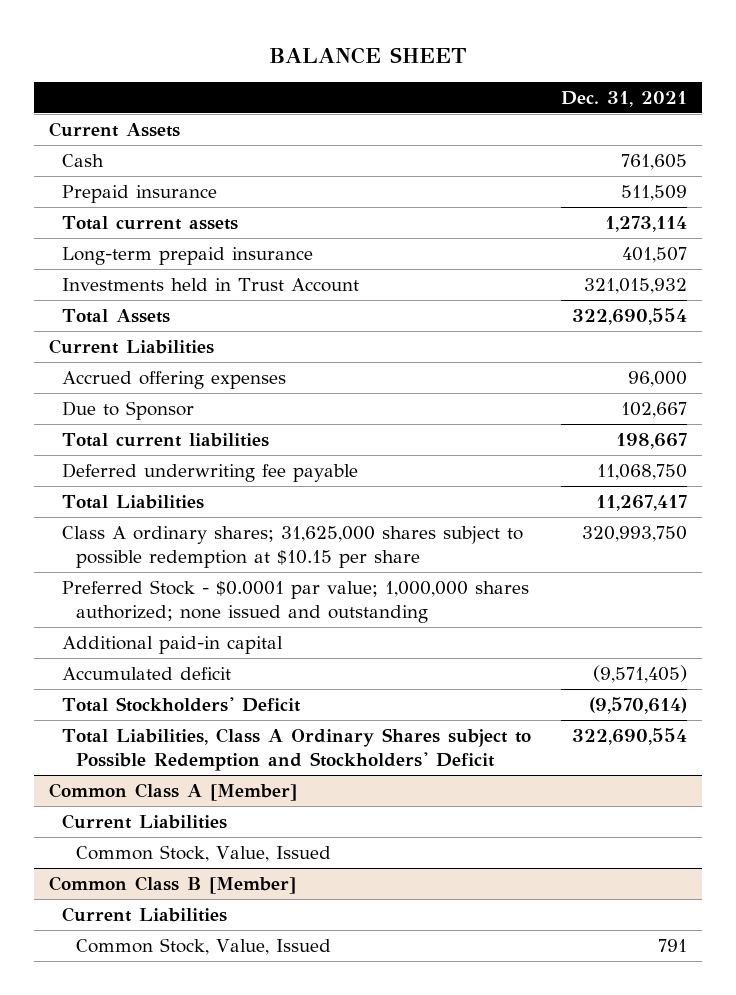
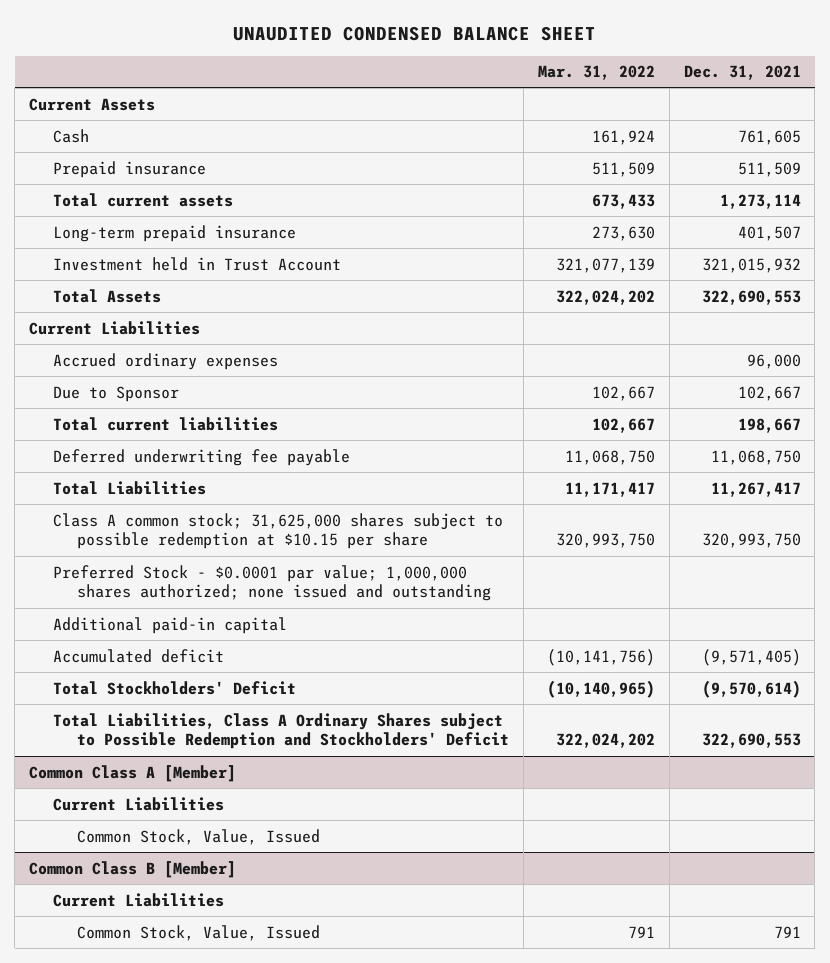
- BALANCE SHEET
+ UNAUDITED CONDENSED BALANCE SHEET
- | Dec. 31, 2021
+ | Mar. 31, 2022 | Dec. 31, 2021
- Investments held in Trust Account | 321,015,932
- Total Assets | 322,690,554
+ Investment held in Trust Account | 321,077,139 | 321,015,932
+ Total Assets | 322,024,202 | 322,690,553
- Accrued offering expenses | 96,000
+ Accrued ordinary expenses | | 96,000
- Class A ordinary shares; 31,625,000 shares subject to possible redemption at $10.15 per share | 320,993,750
+ Class A common stock; 31,625,000 shares subject to possible redemption at $10.15 per share | 320,993,750 | 320,993,750
- Total Liabilities, Class A Ordinary Shares subject to Possible Redemption and Stockholders' Deficit | 322,690,554
+ Total Liabilities, Class A Ordinary Shares subject to Possible Redemption and Stockholders' Deficit | 322,024,202 | 322,690,553

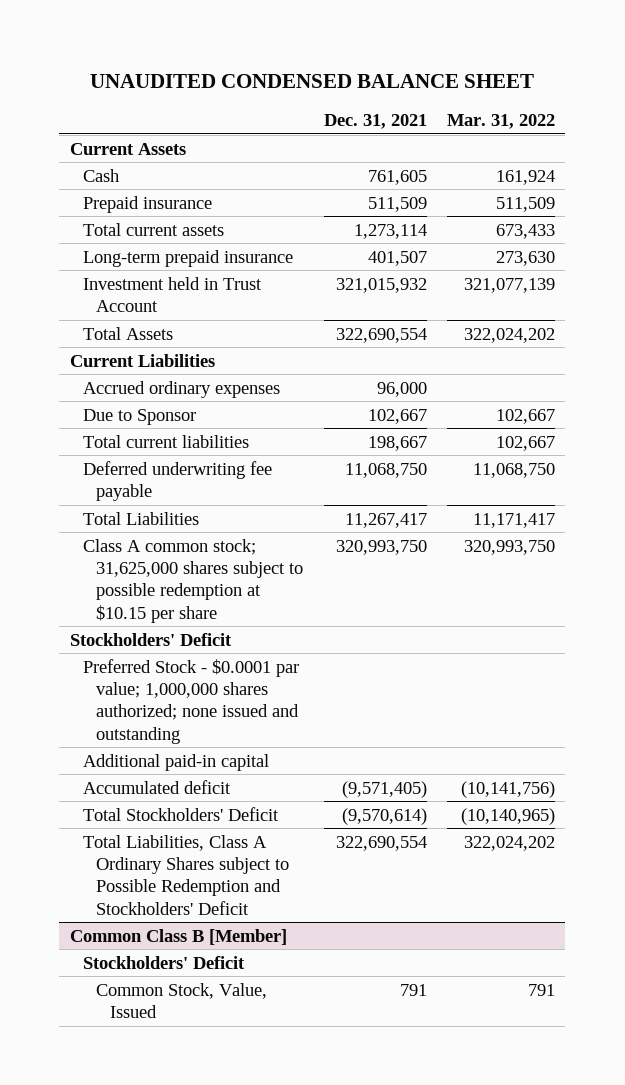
- | Mar. 31, 2022 | Dec. 31, 2021
+ | Dec. 31, 2021 | Mar. 31, 2022
- Total Assets | 322,024,202 | 322,690,553
+ Total Assets | 322,690,554 | 322,024,202
+ Stockholders' Deficit
- Total Liabilities, Class A Ordinary Shares subject to Possible Redemption and Stockholders' Deficit | 322,024,202 | 322,690,553
- Common Class A [Member]
- Current Liabilities
- Common Stock, Value, Issued
+ Total Liabilities, Class A Ordinary Shares subject to Possible Redemption and Stockholders' Deficit | 322,690,554 | 322,024,202
@ Common Class B [Member]
- Current Liabilities
+ Stockholders' Deficit

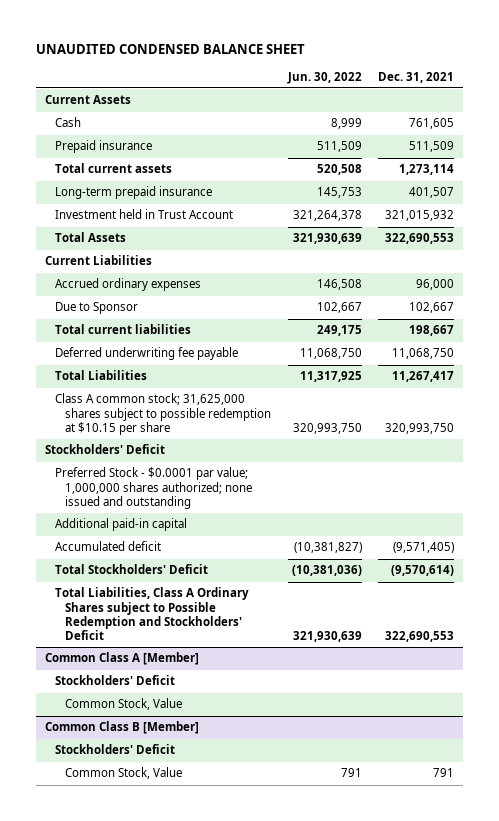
- | Dec. 31, 2021 | Mar. 31, 2022
+ | Jun. 30, 2022 | Dec. 31, 2021
- Total Assets | 322,690,554 | 322,024,202
+ Total Assets | 321,930,639 | 322,690,553
- Total Liabilities, Class A Ordinary Shares subject to Possible Redemption and Stockholders' Deficit | 322,690,554 | 322,024,202
+ Total Liabilities, Class A Ordinary Shares subject to Possible Redemption and Stockholders' Deficit | 321,930,639 | 322,690,553
+ Common Class A [Member]
+ Stockholders' Deficit
+ Common Stock, Value
@ Common Class B [Member]
- Common Stock, Value, Issued | 791 | 791
+ Common Stock, Value | 791 | 791

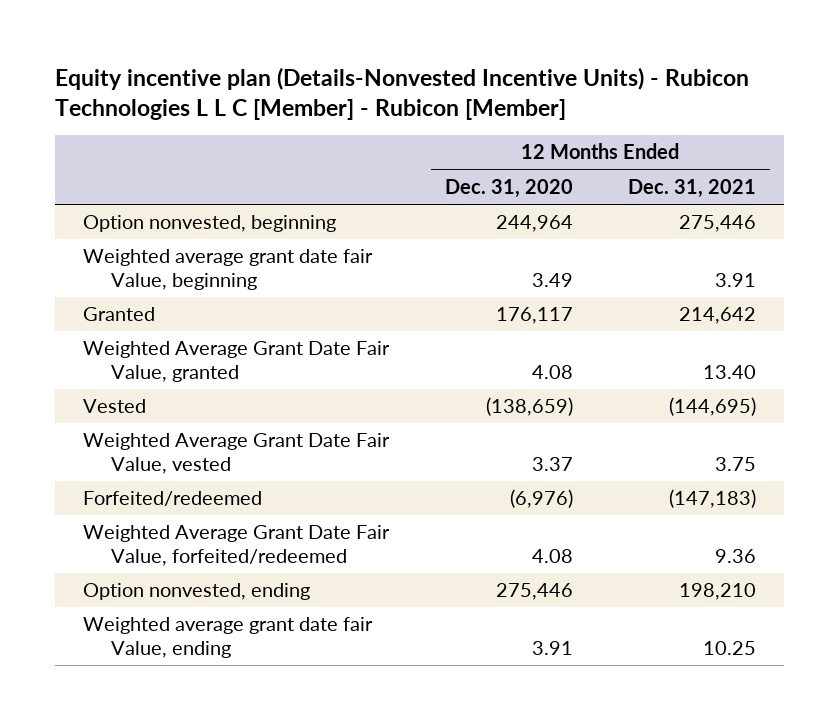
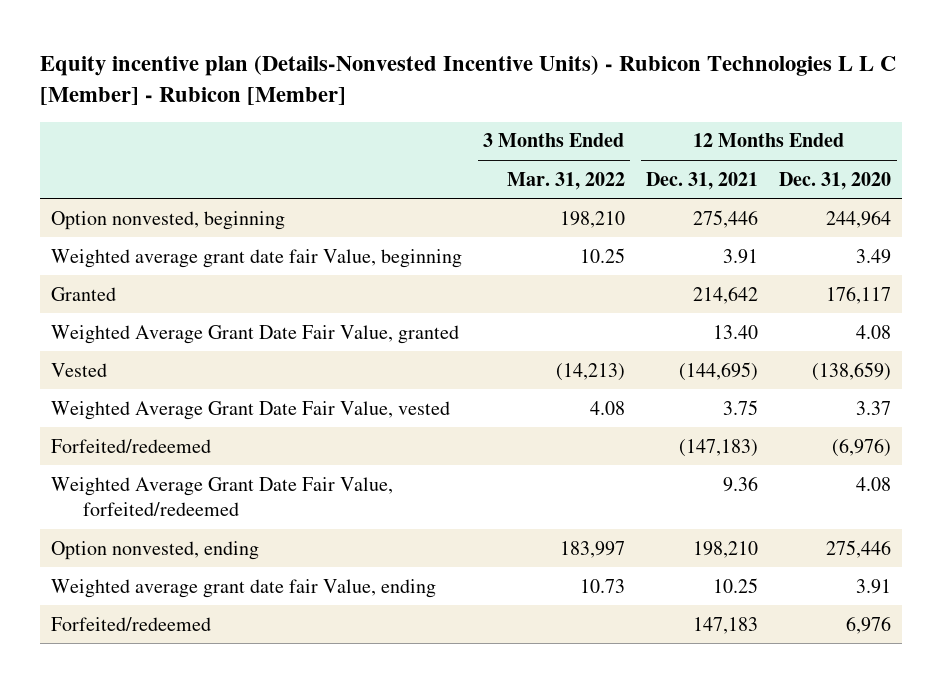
- | 12 Months Ended Dec. 31, 2020 | 12 Months Ended Dec. 31, 2021
+ | 3 Months Ended Mar. 31, 2022 | 12 Months Ended Dec. 31, 2021 | 12 Months Ended Dec. 31, 2020
+ Forfeited/redeemed | | 147,183 | 6,976

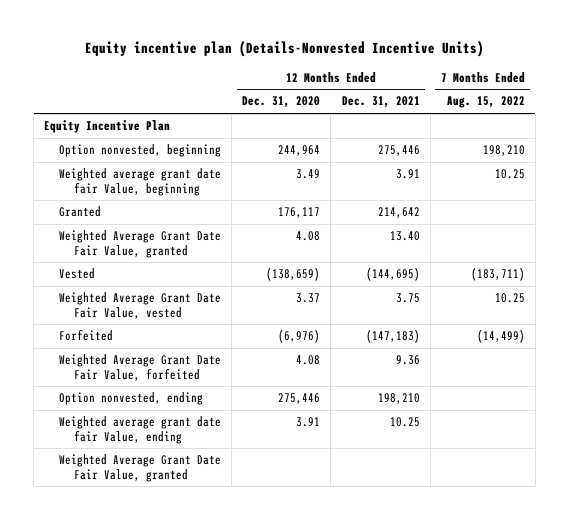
- Equity incentive plan (Details-Nonvested Incentive Units) - Rubicon Technologies L L C [Member] - Rubicon [Member]
+ Equity incentive plan (Details-Nonvested Incentive Units)
- | 3 Months Ended Mar. 31, 2022 | 12 Months Ended Dec. 31, 2021 | 12 Months Ended Dec. 31, 2020
+ | 12 Months Ended Dec. 31, 2020 | 12 Months Ended Dec. 31, 2021 | 7 Months Ended Aug. 15, 2022
+ Equity Incentive Plan
- Forfeited/redeemed | | (147,183) | (6,976)
- Weighted Average Grant Date Fair Value, forfeited/redeemed | | 9.36 | 4.08
+ Forfeited | (6,976) | (147,183) | (14,499)
+ Weighted Average Grant Date Fair Value, forfeited | 4.08 | 9.36 |
- Forfeited/redeemed | | 147,183 | 6,976
+ Weighted Average Grant Date Fair Value, granted

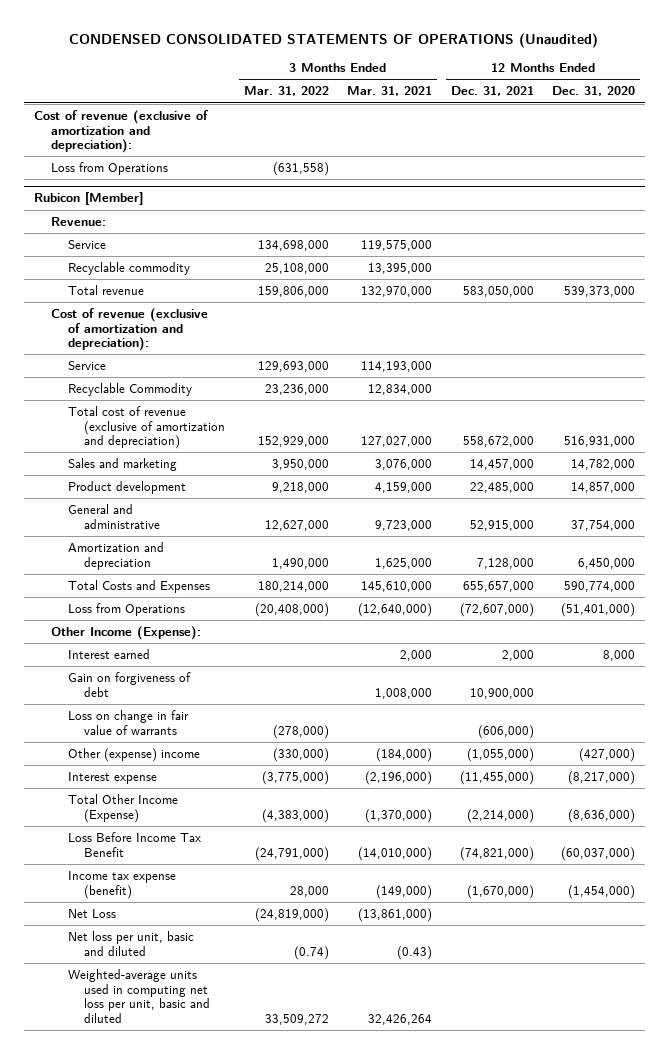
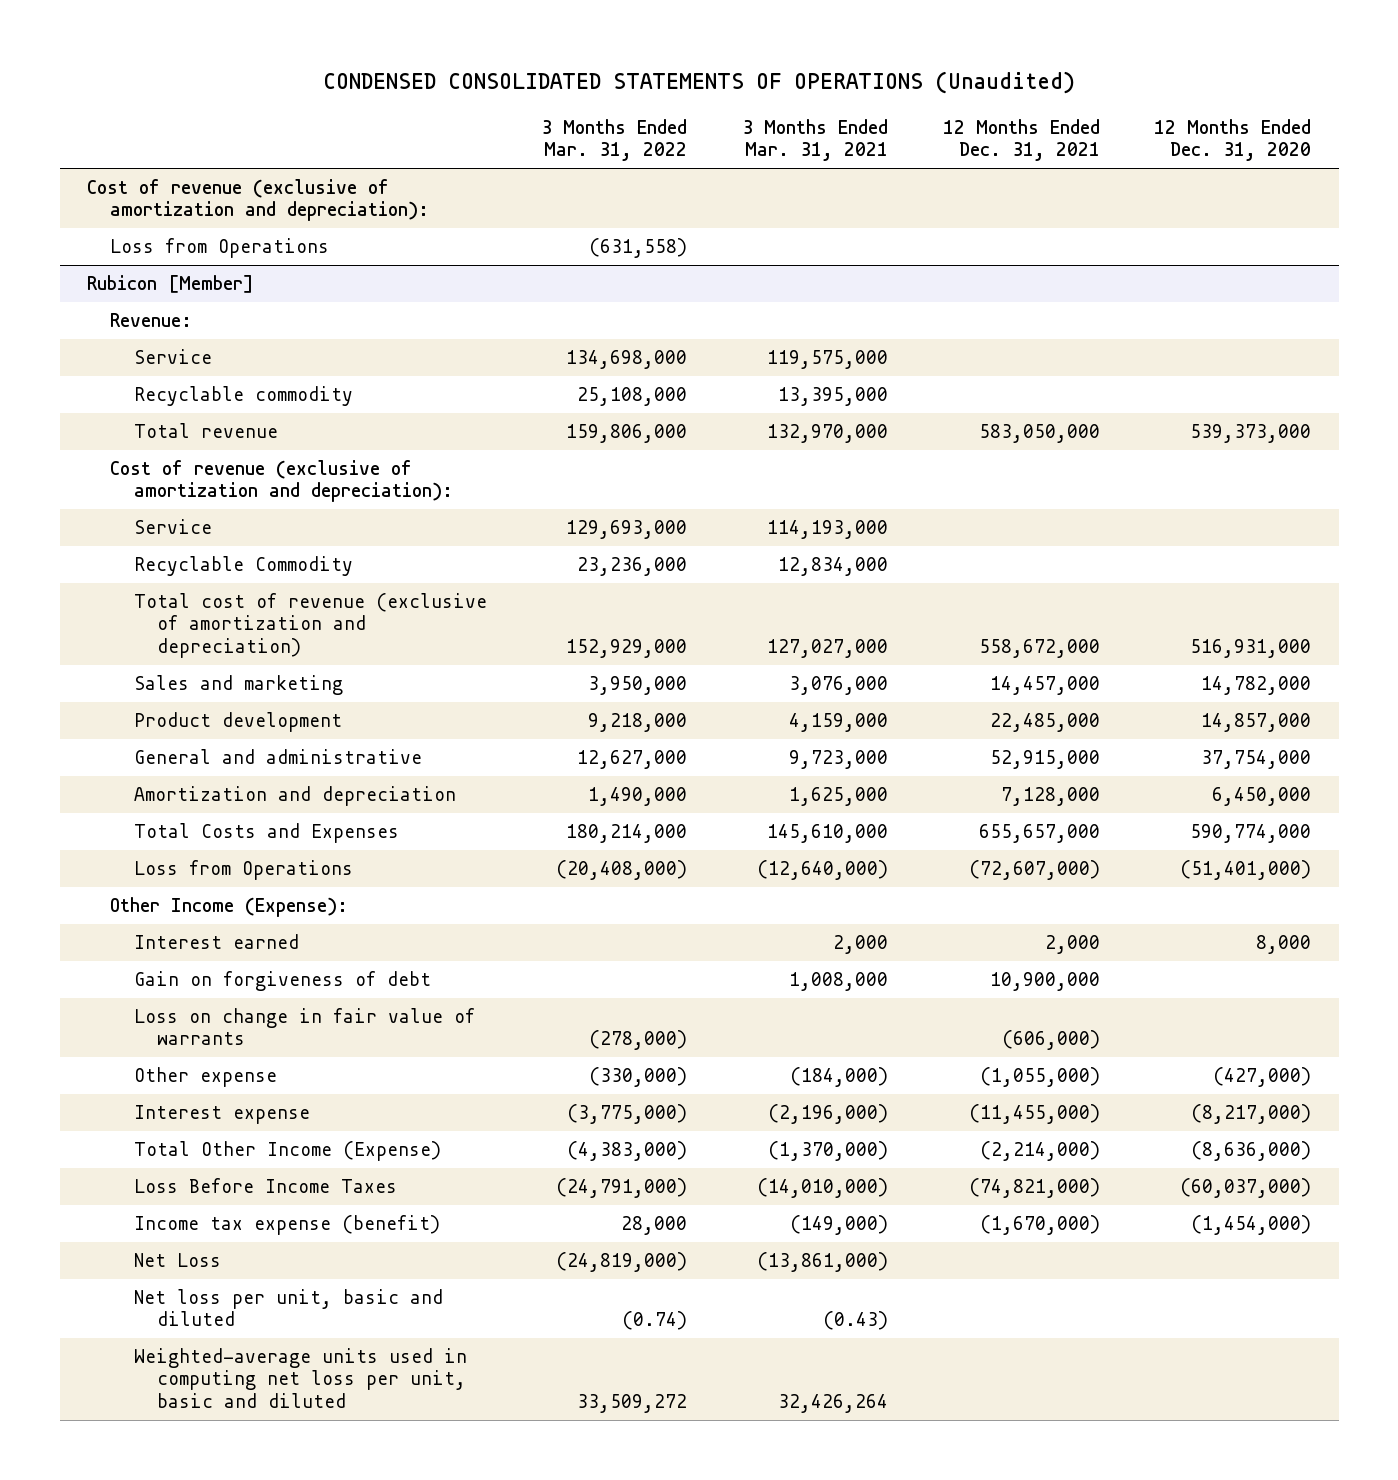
@ Rubicon [Member]
- Other (expense) income | (330,000) | (184,000) | (1,055,000) | (427,000)
+ Other expense | (330,000) | (184,000) | (1,055,000) | (427,000)
- Loss Before Income Tax Benefit | (24,791,000) | (14,010,000) | (74,821,000) | (60,037,000)
+ Loss Before Income Taxes | (24,791,000) | (14,010,000) | (74,821,000) | (60,037,000)

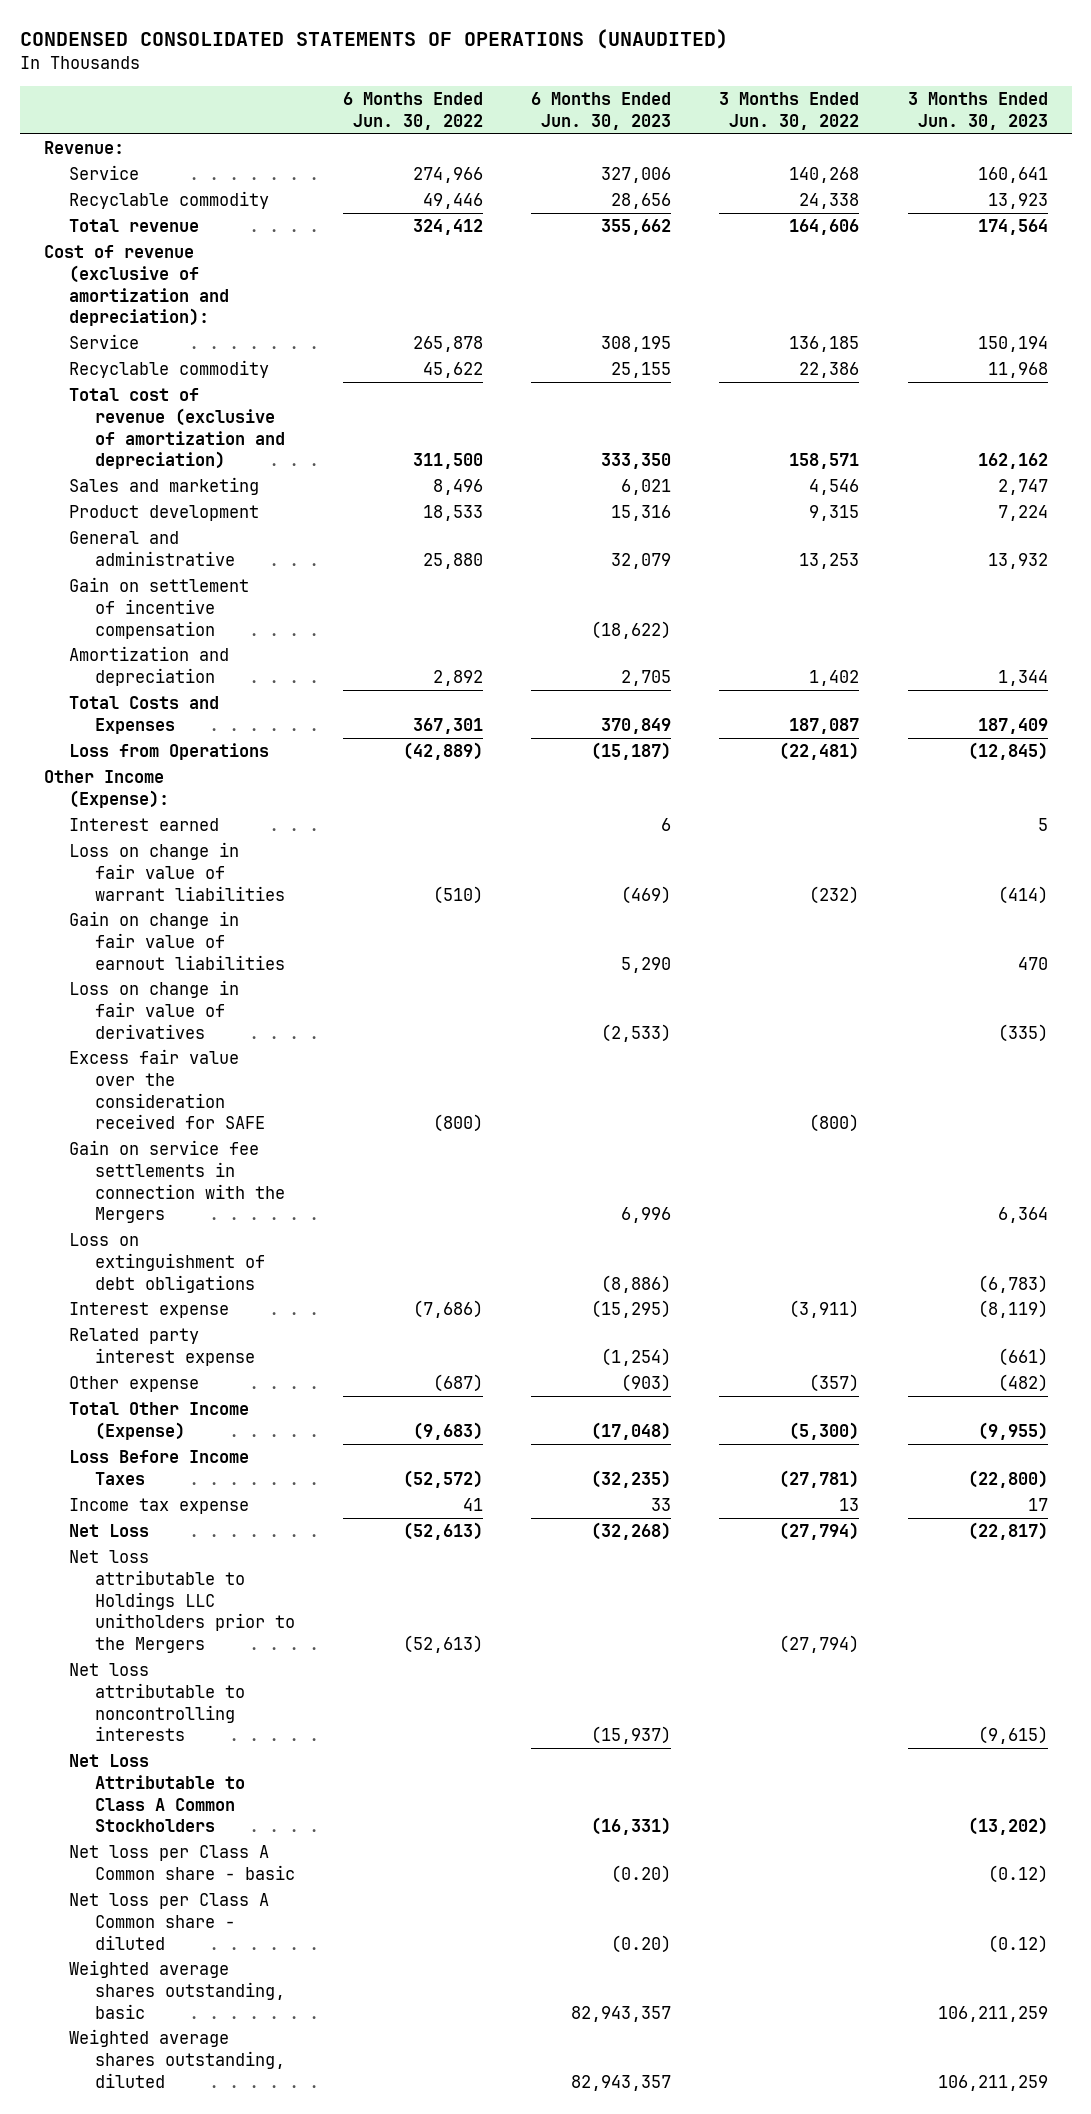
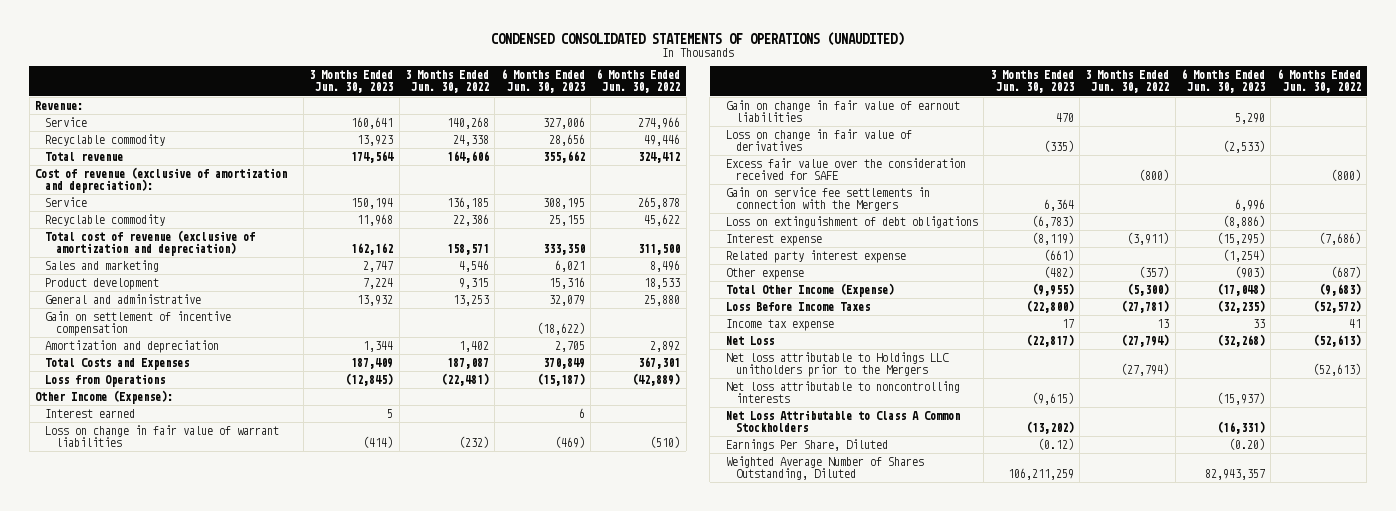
- | 6 Months Ended Jun. 30, 2022 | 6 Months Ended Jun. 30, 2023 | 3 Months Ended Jun. 30, 2022 | 3 Months Ended Jun. 30, 2023
+ | 3 Months Ended Jun. 30, 2023 | 3 Months Ended Jun. 30, 2022 | 6 Months Ended Jun. 30, 2023 | 6 Months Ended Jun. 30, 2022
- Net loss per Class A Common share - basic | | (0.20) | | (0.12)
- Net loss per Class A Common share - diluted | | (0.20) | | (0.12)
- Weighted average shares outstanding, basic | | 82,943,357 | | 106,211,259
- Weighted average shares outstanding, diluted | | 82,943,357 | | 106,211,259
+ Earnings Per Share, Diluted | (0.12) | | (0.20) |
+ Weighted Average Number of Shares Outstanding, Diluted | 106,211,259 | | 82,943,357 |

